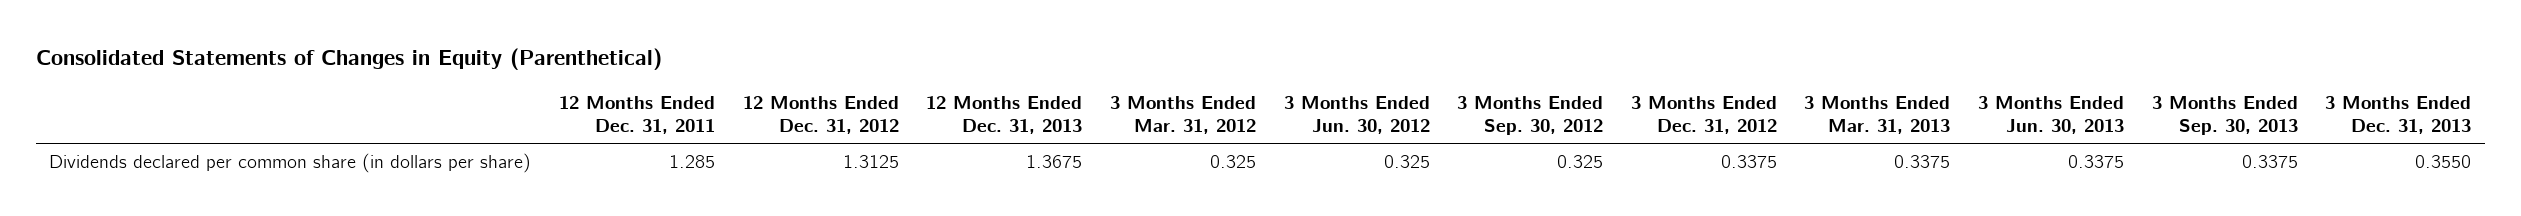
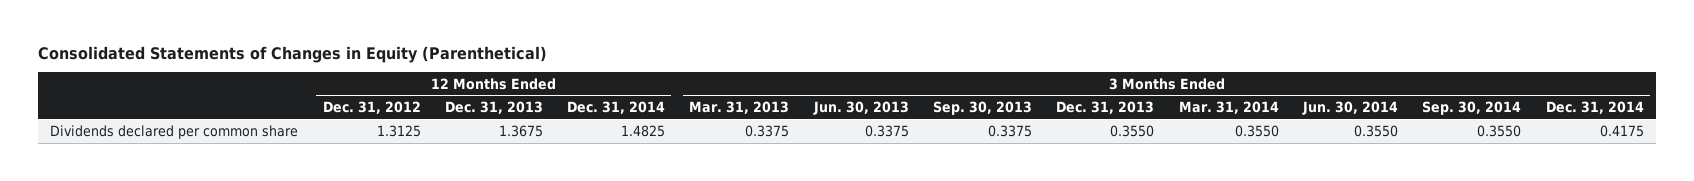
- | 12 Months Ended Dec. 31, 2011 | 12 Months Ended Dec. 31, 2012 | 12 Months Ended Dec. 31, 2013 | 3 Months Ended Mar. 31, 2012 | 3 Months Ended Jun. 30, 2012 | 3 Months Ended Sep. 30, 2012 | 3 Months Ended Dec. 31, 2012 | 3 Months Ended Mar. 31, 2013 | 3 Months Ended Jun. 30, 2013 | 3 Months Ended Sep. 30, 2013 | 3 Months Ended Dec. 31, 2013
+ | 12 Months Ended Dec. 31, 2012 | 12 Months Ended Dec. 31, 2013 | 12 Months Ended Dec. 31, 2014 | 3 Months Ended Mar. 31, 2013 | 3 Months Ended Jun. 30, 2013 | 3 Months Ended Sep. 30, 2013 | 3 Months Ended Dec. 31, 2013 | 3 Months Ended Mar. 31, 2014 | 3 Months Ended Jun. 30, 2014 | 3 Months Ended Sep. 30, 2014 | 3 Months Ended Dec. 31, 2014
- Dividends declared per common share (in dollars per share) | 1.285 | 1.3125 | 1.3675 | 0.325 | 0.325 | 0.325 | 0.3375 | 0.3375 | 0.3375 | 0.3375 | 0.3550
+ Dividends declared per common share | 1.3125 | 1.3675 | 1.4825 | 0.3375 | 0.3375 | 0.3375 | 0.3550 | 0.3550 | 0.3550 | 0.3550 | 0.4175

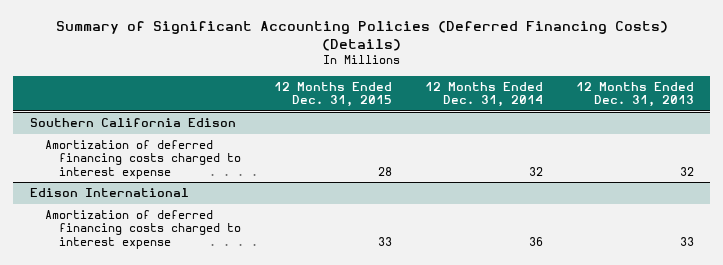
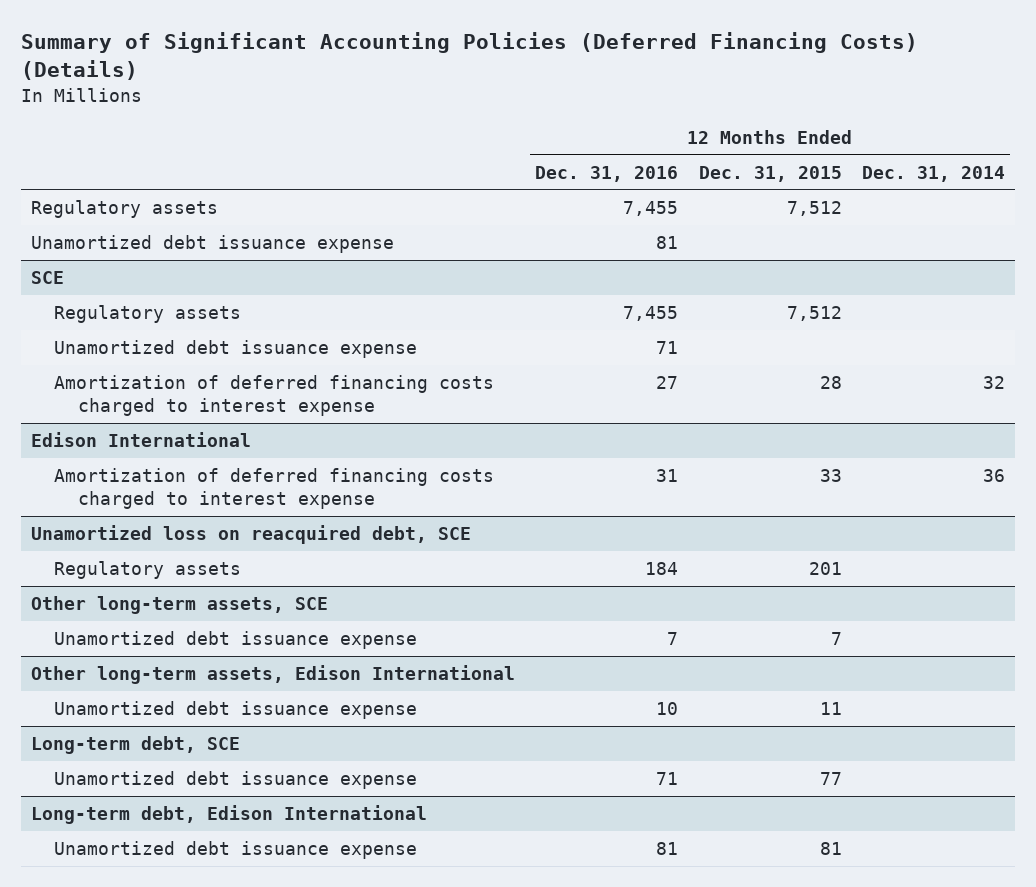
- | 12 Months Ended Dec. 31, 2015 | 12 Months Ended Dec. 31, 2014 | 12 Months Ended Dec. 31, 2013
+ | 12 Months Ended Dec. 31, 2016 | 12 Months Ended Dec. 31, 2015 | 12 Months Ended Dec. 31, 2014
- Southern California Edison
+ Regulatory assets | 7,455 | 7,512 |
+ Unamortized debt issuance expense | 81 | |
+ SCE
+ Regulatory assets | 7,455 | 7,512 |
+ Unamortized debt issuance expense | 71 | |
+ Unamortized loss on reacquired debt, SCE
+ Regulatory assets | 184 | 201 |
+ Other long-term assets, SCE
+ Unamortized debt issuance expense | 7 | 7 |
+ Other long-term assets, Edison International
+ Unamortized debt issuance expense | 10 | 11 |
+ Long-term debt, SCE
+ Unamortized debt issuance expense | 71 | 77 |
+ Long-term debt, Edison International
+ Unamortized debt issuance expense | 81 | 81 |

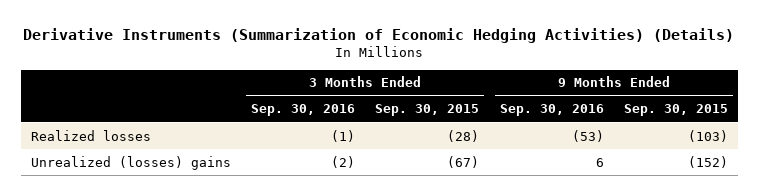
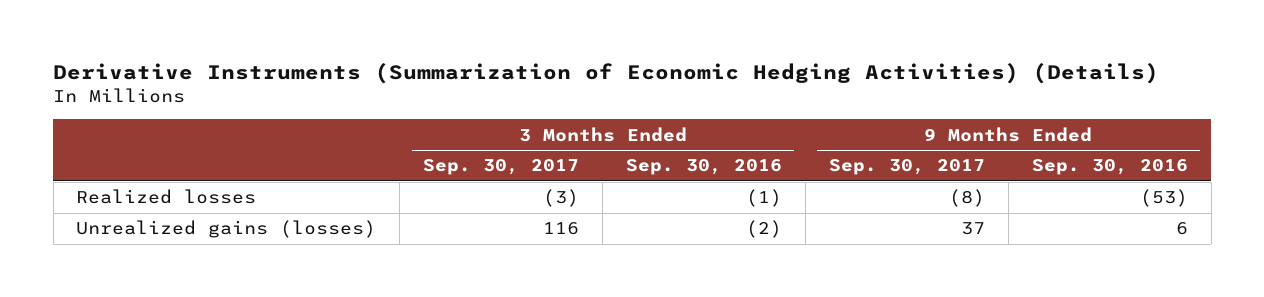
- | 3 Months Ended Sep. 30, 2016 | 3 Months Ended Sep. 30, 2015 | 9 Months Ended Sep. 30, 2016 | 9 Months Ended Sep. 30, 2015
+ | 3 Months Ended Sep. 30, 2017 | 3 Months Ended Sep. 30, 2016 | 9 Months Ended Sep. 30, 2017 | 9 Months Ended Sep. 30, 2016
- Unrealized (losses) gains | (2) | (67) | 6 | (152)
+ Unrealized gains (losses) | 116 | (2) | 37 | 6

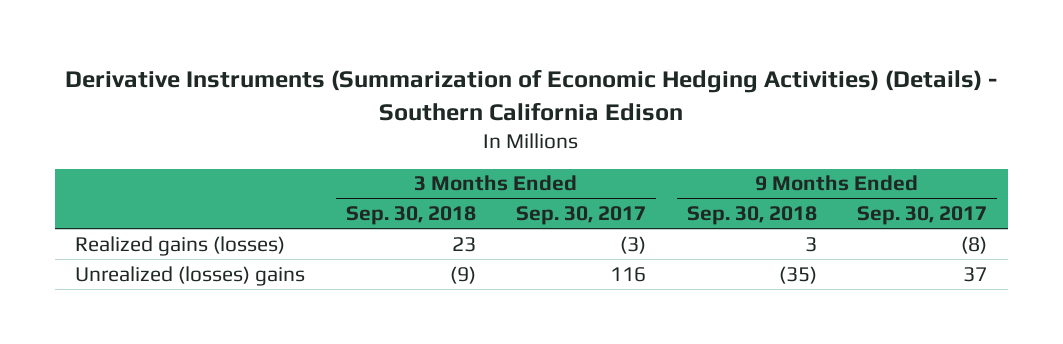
- Derivative Instruments (Summarization of Economic Hedging Activities) (Details)
+ Derivative Instruments (Summarization of Economic Hedging Activities) (Details) - Southern California Edison
- | 3 Months Ended Sep. 30, 2017 | 3 Months Ended Sep. 30, 2016 | 9 Months Ended Sep. 30, 2017 | 9 Months Ended Sep. 30, 2016
+ | 3 Months Ended Sep. 30, 2018 | 3 Months Ended Sep. 30, 2017 | 9 Months Ended Sep. 30, 2018 | 9 Months Ended Sep. 30, 2017
- Realized losses | (3) | (1) | (8) | (53)
- Unrealized gains (losses) | 116 | (2) | 37 | 6
+ Realized gains (losses) | 23 | (3) | 3 | (8)
+ Unrealized (losses) gains | (9) | 116 | (35) | 37

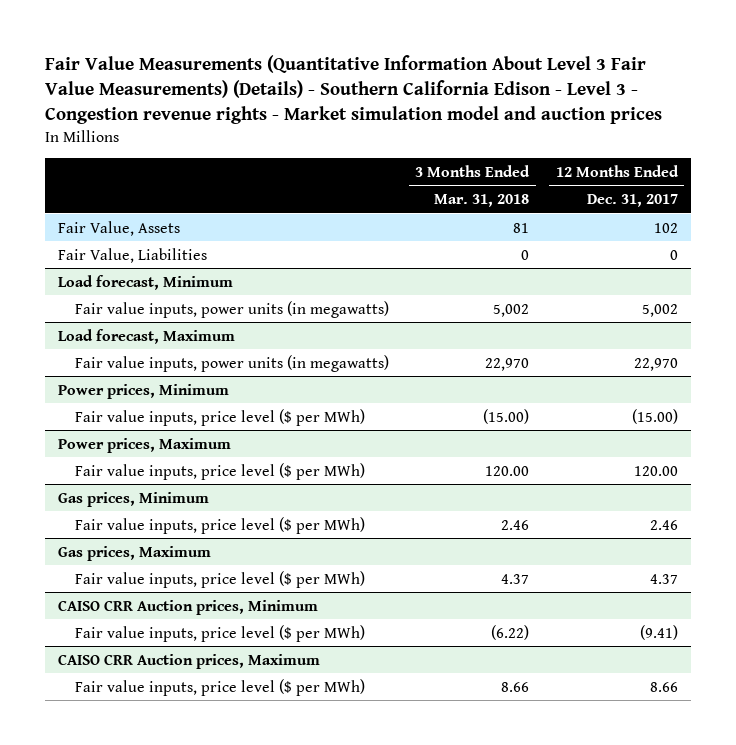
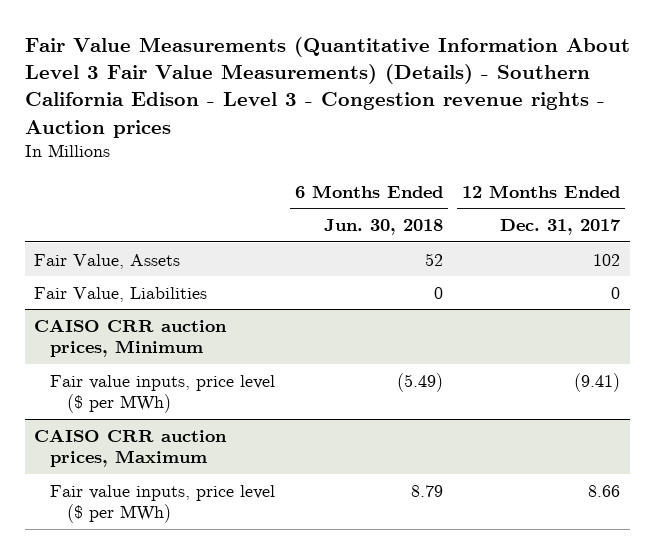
- Fair Value Measurements (Quantitative Information About Level 3 Fair Value Measurements) (Details) - Southern California Edison - Level 3 - Congestion revenue rights - Market simulation model and auction prices
+ Fair Value Measurements (Quantitative Information About Level 3 Fair Value Measurements) (Details) - Southern California Edison - Level 3 - Congestion revenue rights - Auction prices
- | 3 Months Ended Mar. 31, 2018 | 12 Months Ended Dec. 31, 2017
+ | 6 Months Ended Jun. 30, 2018 | 12 Months Ended Dec. 31, 2017
- Load forecast, Minimum
- Fair value inputs, power units (in megawatts) | 5,002 | 5,002
- Load forecast, Maximum
- Fair value inputs, power units (in megawatts) | 22,970 | 22,970
- Power prices, Minimum
- Fair value inputs, price level ($ per MWh) | (15.00) | (15.00)
- Power prices, Maximum
- Fair value inputs, price level ($ per MWh) | 120.00 | 120.00
- Gas prices, Minimum
- Fair value inputs, price level ($ per MWh) | 2.46 | 2.46
- Gas prices, Maximum
- Fair value inputs, price level ($ per MWh) | 4.37 | 4.37
- CAISO CRR Auction prices, Minimum
+ CAISO CRR auction prices, Minimum
- CAISO CRR Auction prices, Maximum
+ CAISO CRR auction prices, Maximum

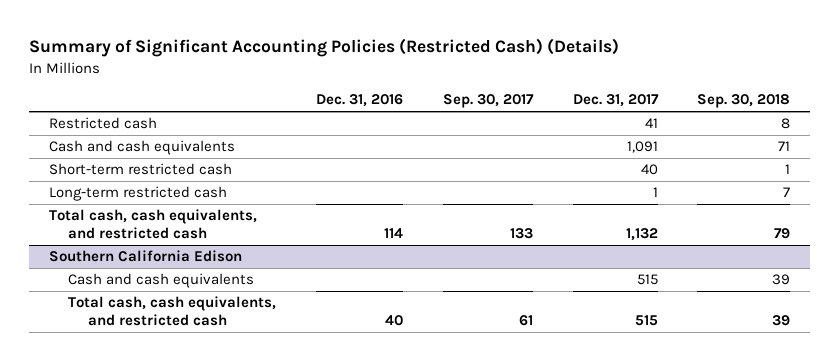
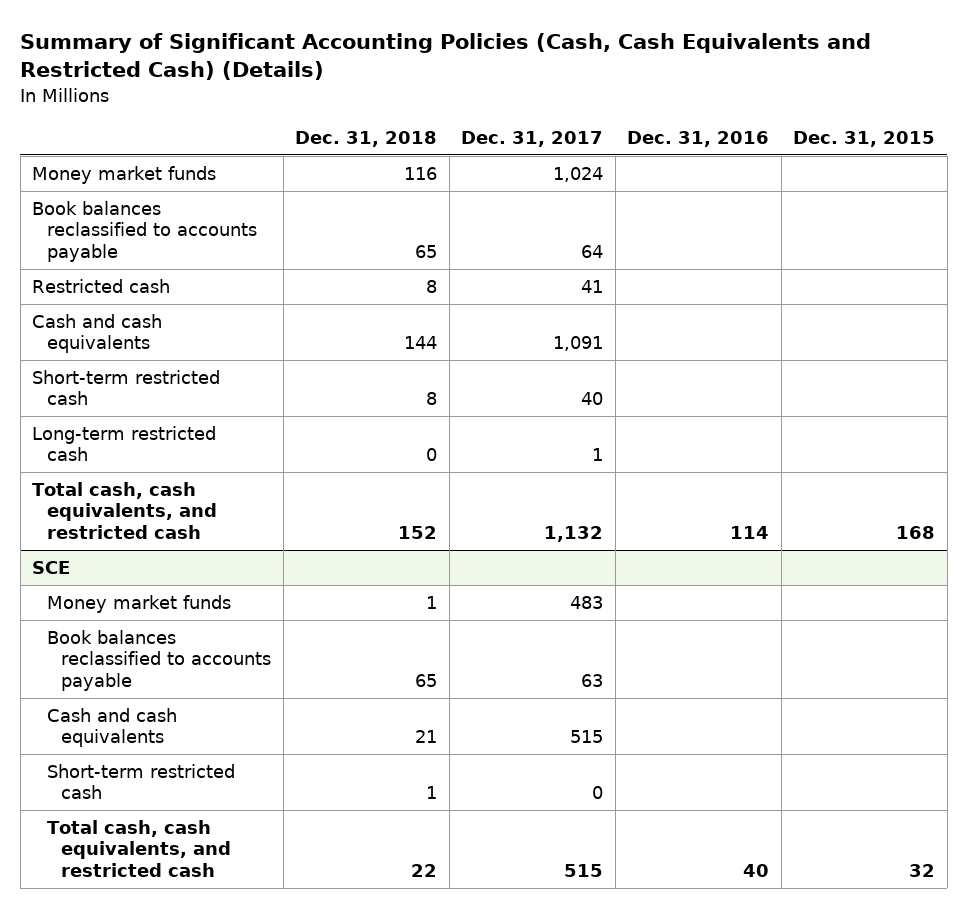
- Summary of Significant Accounting Policies (Restricted Cash) (Details)
+ Summary of Significant Accounting Policies (Cash, Cash Equivalents and Restricted Cash) (Details)
- | Dec. 31, 2016 | Sep. 30, 2017 | Dec. 31, 2017 | Sep. 30, 2018
+ | Dec. 31, 2018 | Dec. 31, 2017 | Dec. 31, 2016 | Dec. 31, 2015
+ Money market funds | 116 | 1,024 | |
+ Book balances reclassified to accounts payable | 65 | 64 | |
- Southern California Edison
+ SCE
+ Money market funds | 1 | 483 | |
+ Book balances reclassified to accounts payable | 65 | 63 | |
+ Short-term restricted cash | 1 | 0 | |

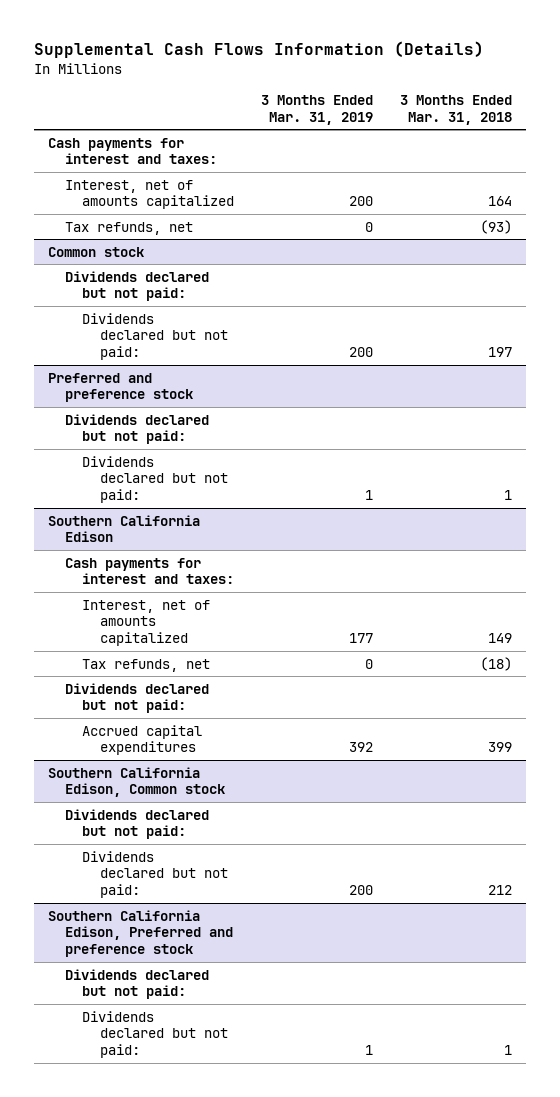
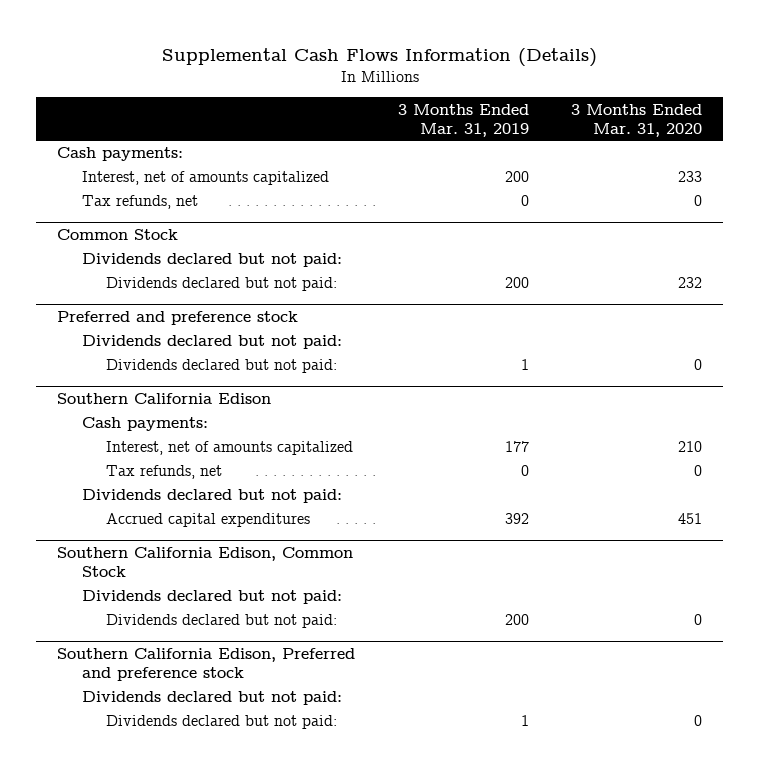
- | 3 Months Ended Mar. 31, 2019 | 3 Months Ended Mar. 31, 2018
+ | 3 Months Ended Mar. 31, 2019 | 3 Months Ended Mar. 31, 2020
- Cash payments for interest and taxes:
+ Cash payments:
- Common stock
+ Common Stock
@ Southern California Edison
- Cash payments for interest and taxes:
+ Cash payments:
- Southern California Edison, Common stock
+ Southern California Edison, Common Stock

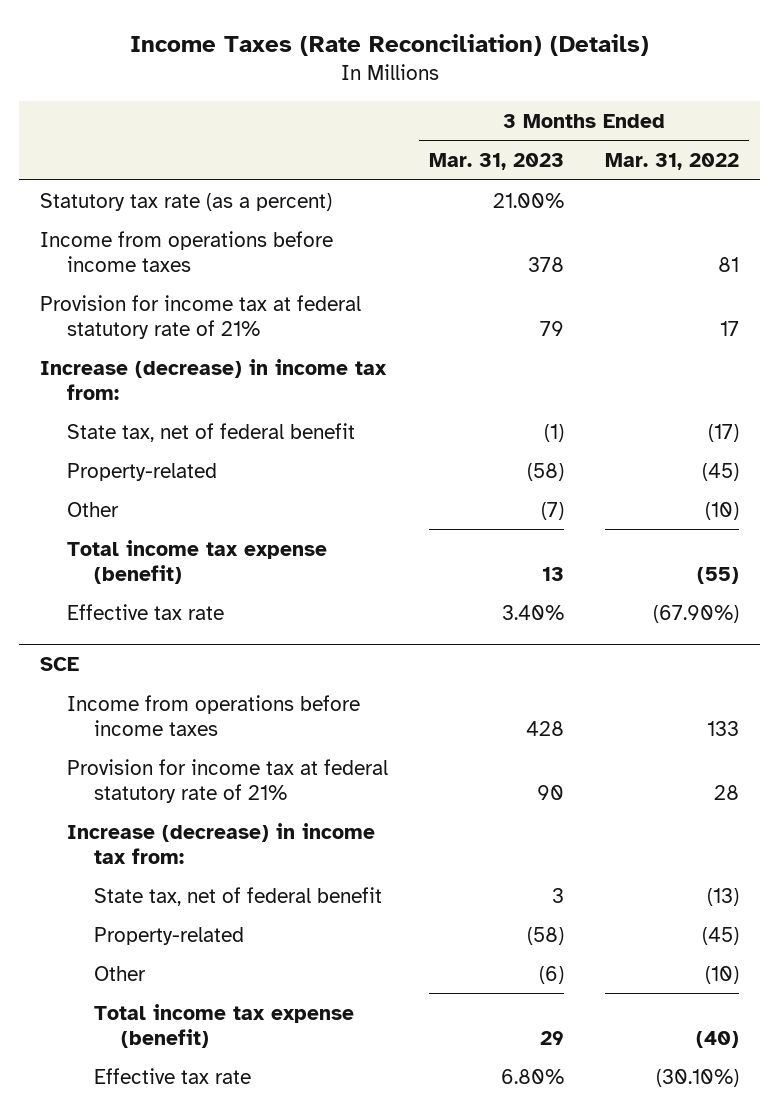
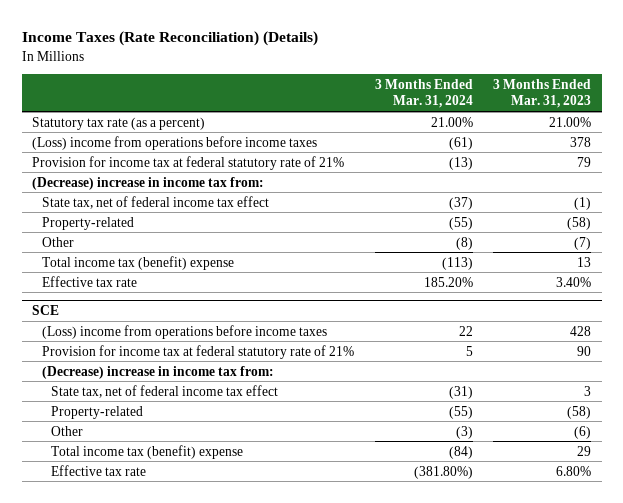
- | 3 Months Ended Mar. 31, 2023 | 3 Months Ended Mar. 31, 2022
+ | 3 Months Ended Mar. 31, 2024 | 3 Months Ended Mar. 31, 2023
- Income from operations before income taxes | 378 | 81
+ (Loss) income from operations before income taxes | (61) | 378
- Increase (decrease) in income tax from:
- State tax, net of federal benefit | (1) | (17)
+ (Decrease) increase in income tax from:
+ State tax, net of federal income tax effect | (37) | (1)
- Total income tax expense (benefit) | 13 | (55)
+ Total income tax (benefit) expense | (113) | 13
@ SCE
- Income from operations before income taxes | 428 | 133
+ (Loss) income from operations before income taxes | 22 | 428
- Increase (decrease) in income tax from:
- State tax, net of federal benefit | 3 | (13)
+ (Decrease) increase in income tax from:
+ State tax, net of federal income tax effect | (31) | 3
- Total income tax expense (benefit) | 29 | (40)
+ Total income tax (benefit) expense | (84) | 29

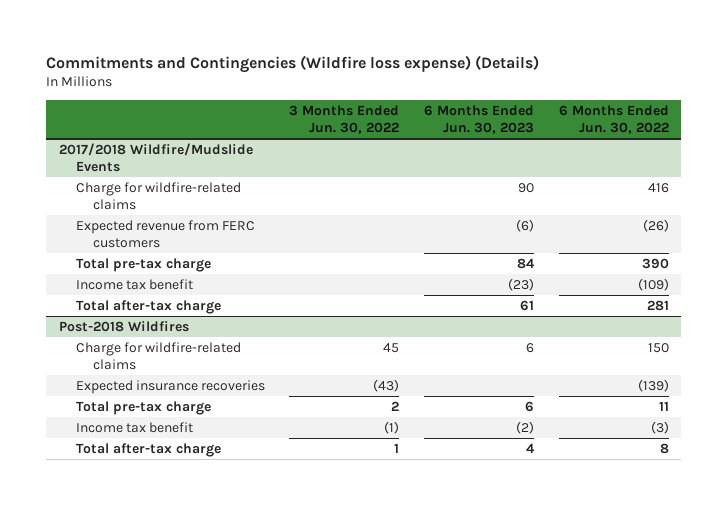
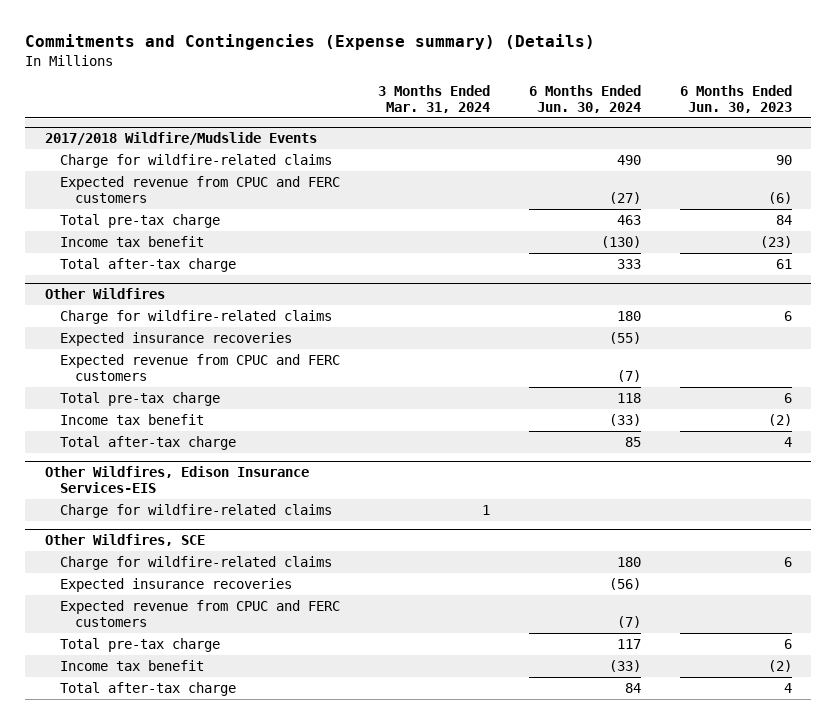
- Commitments and Contingencies (Wildfire loss expense) (Details)
+ Commitments and Contingencies (Expense summary) (Details)
- | 3 Months Ended Jun. 30, 2022 | 6 Months Ended Jun. 30, 2023 | 6 Months Ended Jun. 30, 2022
+ | 3 Months Ended Mar. 31, 2024 | 6 Months Ended Jun. 30, 2024 | 6 Months Ended Jun. 30, 2023
@ 2017/2018 Wildfire/Mudslide Events
- Expected revenue from FERC customers | | (6) | (26)
+ Expected revenue from CPUC and FERC customers | | (27) | (6)
- Post-2018 Wildfires
+ Other Wildfires
+ Expected revenue from CPUC and FERC customers | | (7) |
+ Other Wildfires, Edison Insurance Services-EIS
+ Charge for wildfire-related claims | 1 | |
+ Other Wildfires, SCE
+ Charge for wildfire-related claims | | 180 | 6
+ Expected insurance recoveries | | (56) |
+ Expected revenue from CPUC and FERC customers | | (7) |
+ Total pre-tax charge | | 117 | 6
+ Income tax benefit | | (33) | (2)
+ Total after-tax charge | | 84 | 4

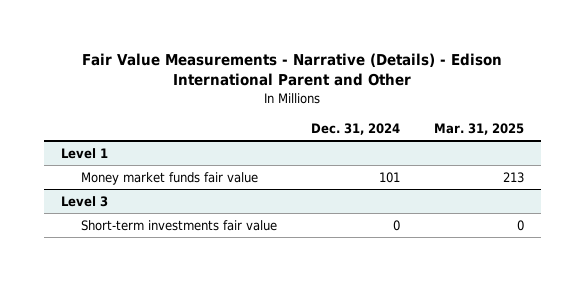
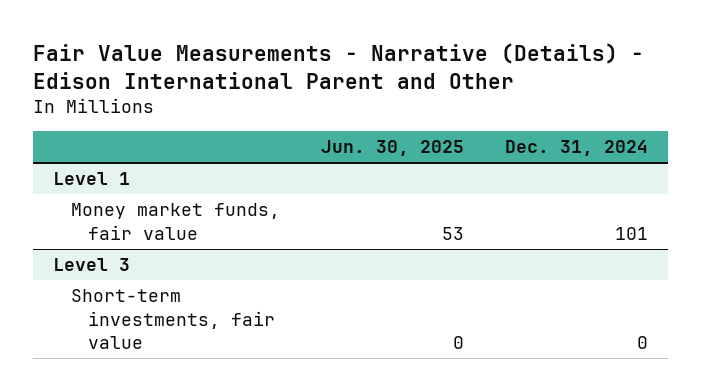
- | Dec. 31, 2024 | Mar. 31, 2025
+ | Jun. 30, 2025 | Dec. 31, 2024
@ Level 1
- Money market funds fair value | 101 | 213
+ Money market funds, fair value | 53 | 101
@ Level 3
- Short-term investments fair value | 0 | 0
+ Short-term investments, fair value | 0 | 0

